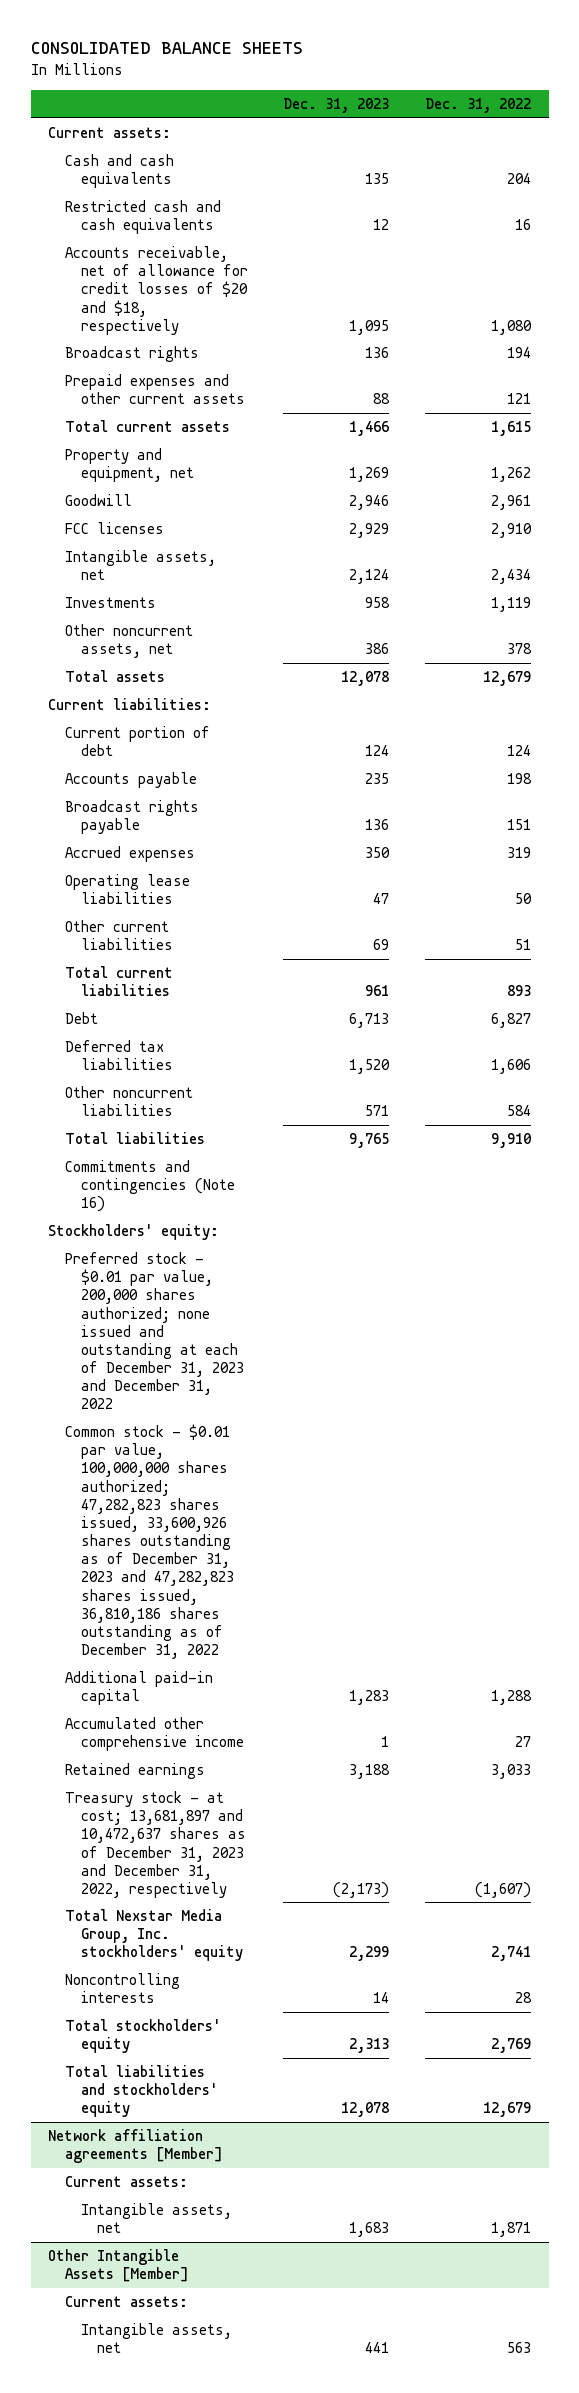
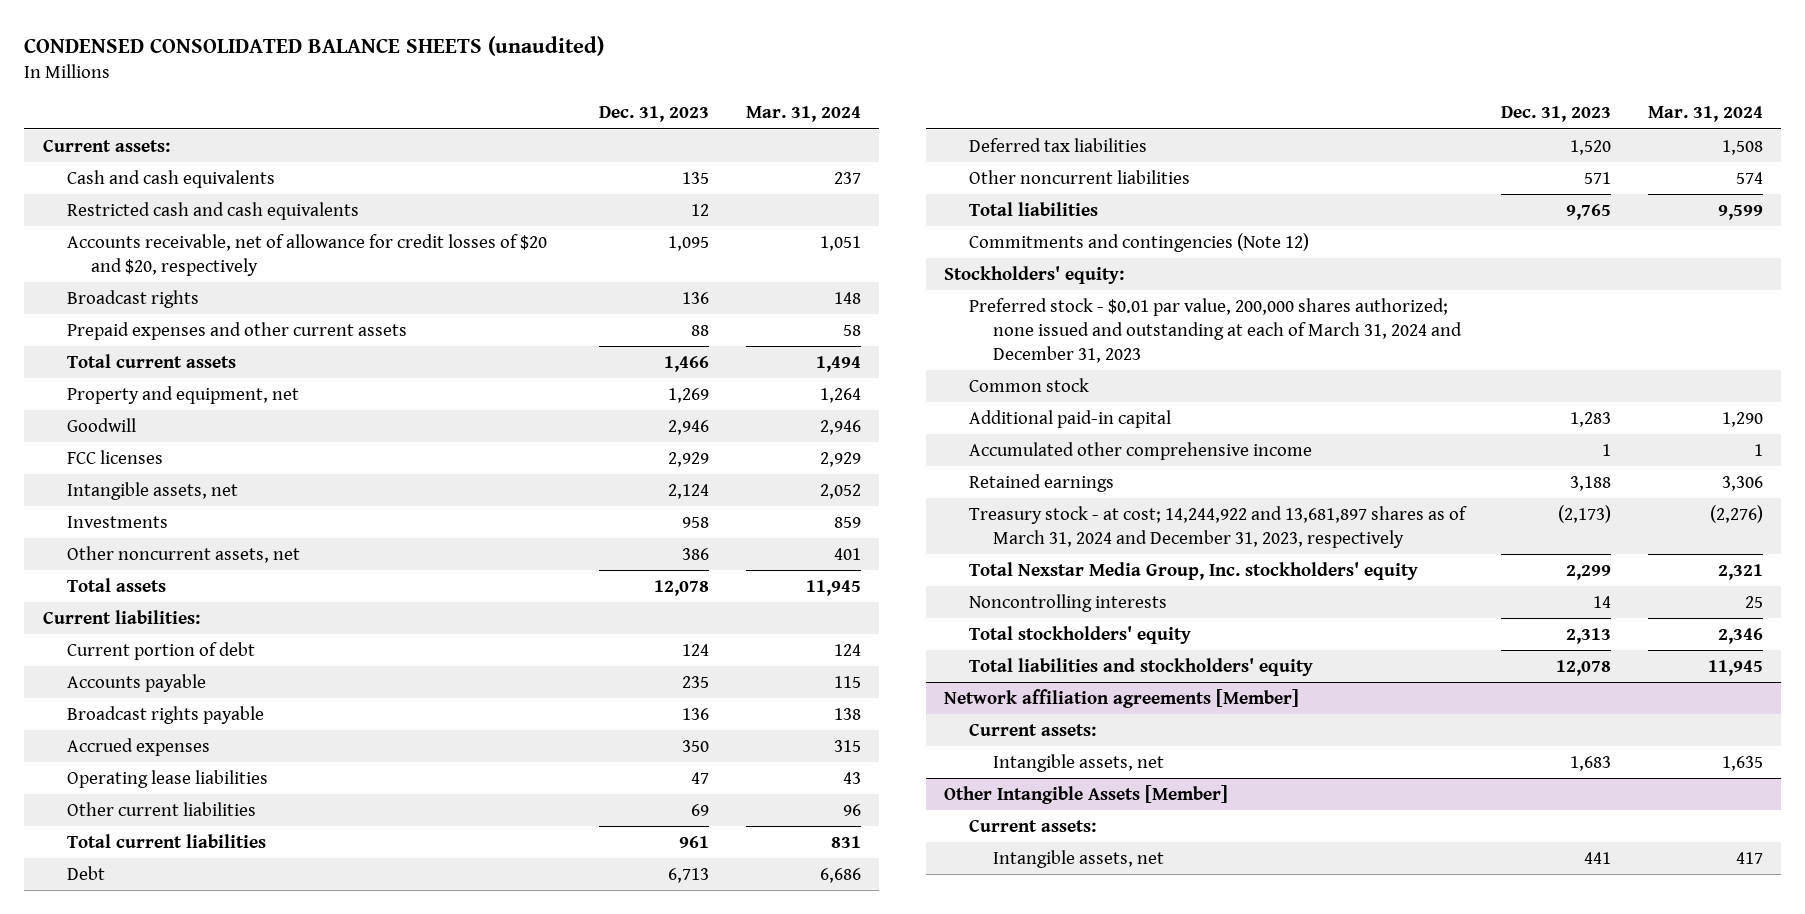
- CONSOLIDATED BALANCE SHEETS
+ CONDENSED CONSOLIDATED BALANCE SHEETS (unaudited)
- | Dec. 31, 2023 | Dec. 31, 2022
+ | Dec. 31, 2023 | Mar. 31, 2024
- Accounts receivable, net of allowance for credit losses of $20 and $18, respectively | 1,095 | 1,080
+ Accounts receivable, net of allowance for credit losses of $20 and $20, respectively | 1,095 | 1,051
- Commitments and contingencies (Note 16)
+ Commitments and contingencies (Note 12)
- Preferred stock - $0.01 par value, 200,000 shares authorized; none issued and outstanding at each of December 31, 2023 and December 31, 2022
- Common stock - $0.01 par value, 100,000,000 shares authorized; 47,282,823 shares issued, 33,600,926 shares outstanding as of December 31, 2023 and 47,282,823 shares issued, 36,810,186 shares outstanding as of December 31, 2022
+ Preferred stock - $0.01 par value, 200,000 shares authorized; none issued and outstanding at each of March 31, 2024 and December 31, 2023
+ Common stock
- Treasury stock - at cost; 13,681,897 and 10,472,637 shares as of December 31, 2023 and December 31, 2022, respectively | (2,173) | (1,607)
+ Treasury stock - at cost; 14,244,922 and 13,681,897 shares as of March 31, 2024 and December 31, 2023, respectively | (2,173) | (2,276)

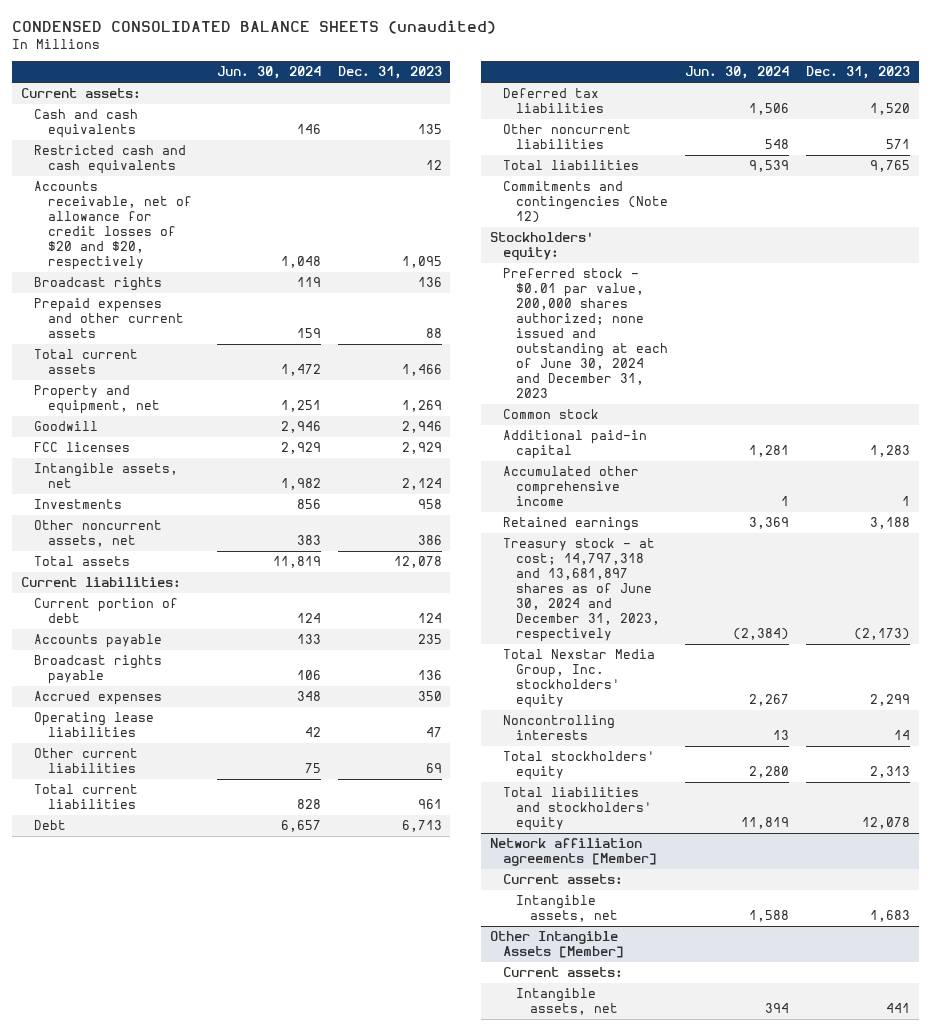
- | Dec. 31, 2023 | Mar. 31, 2024
+ | Jun. 30, 2024 | Dec. 31, 2023
- Preferred stock - $0.01 par value, 200,000 shares authorized; none issued and outstanding at each of March 31, 2024 and December 31, 2023
+ Preferred stock - $0.01 par value, 200,000 shares authorized; none issued and outstanding at each of June 30, 2024 and December 31, 2023
- Treasury stock - at cost; 14,244,922 and 13,681,897 shares as of March 31, 2024 and December 31, 2023, respectively | (2,173) | (2,276)
+ Treasury stock - at cost; 14,797,318 and 13,681,897 shares as of June 30, 2024 and December 31, 2023, respectively | (2,384) | (2,173)

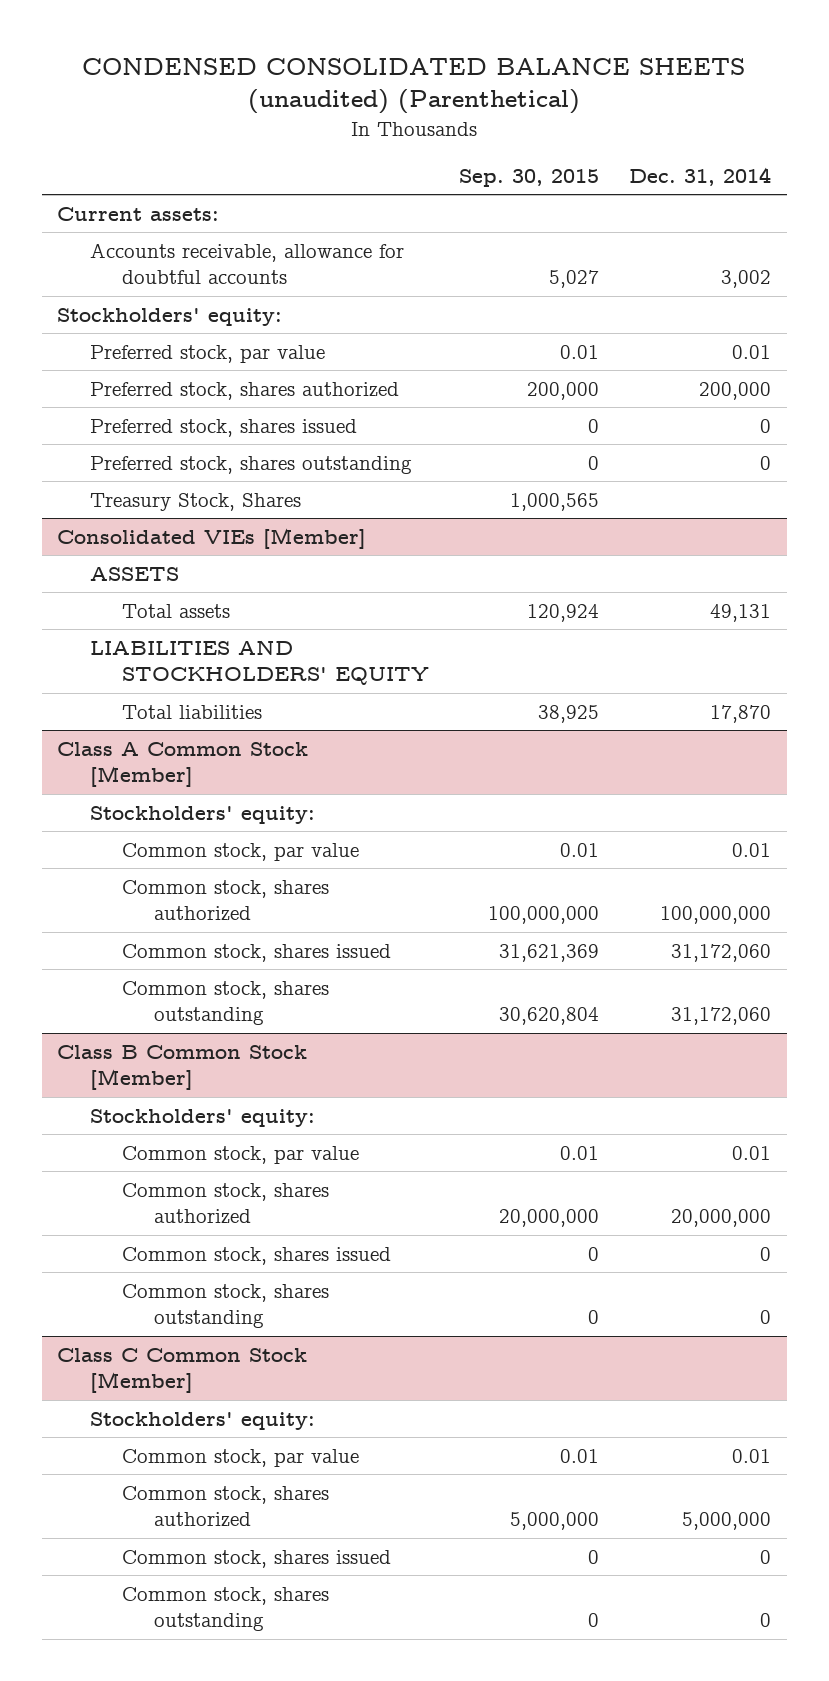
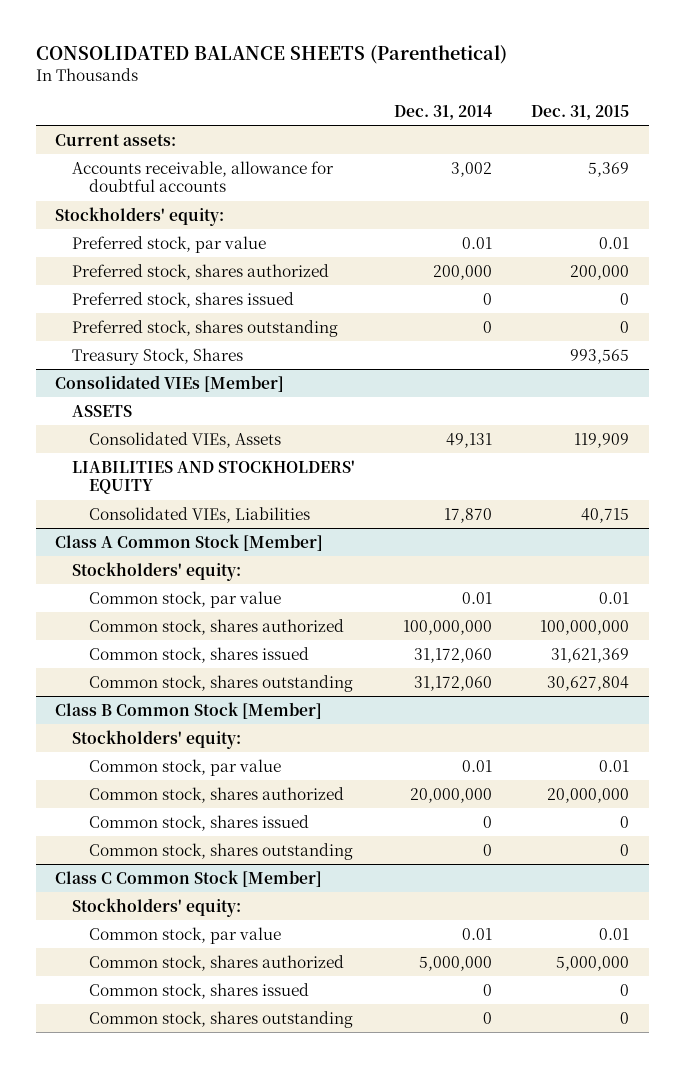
- CONDENSED CONSOLIDATED BALANCE SHEETS (unaudited) (Parenthetical)
+ CONSOLIDATED BALANCE SHEETS (Parenthetical)
- | Sep. 30, 2015 | Dec. 31, 2014
+ | Dec. 31, 2014 | Dec. 31, 2015
@ Consolidated VIEs [Member]
- Total assets | 120,924 | 49,131
+ Consolidated VIEs, Assets | 49,131 | 119,909
- Total liabilities | 38,925 | 17,870
+ Consolidated VIEs, Liabilities | 17,870 | 40,715

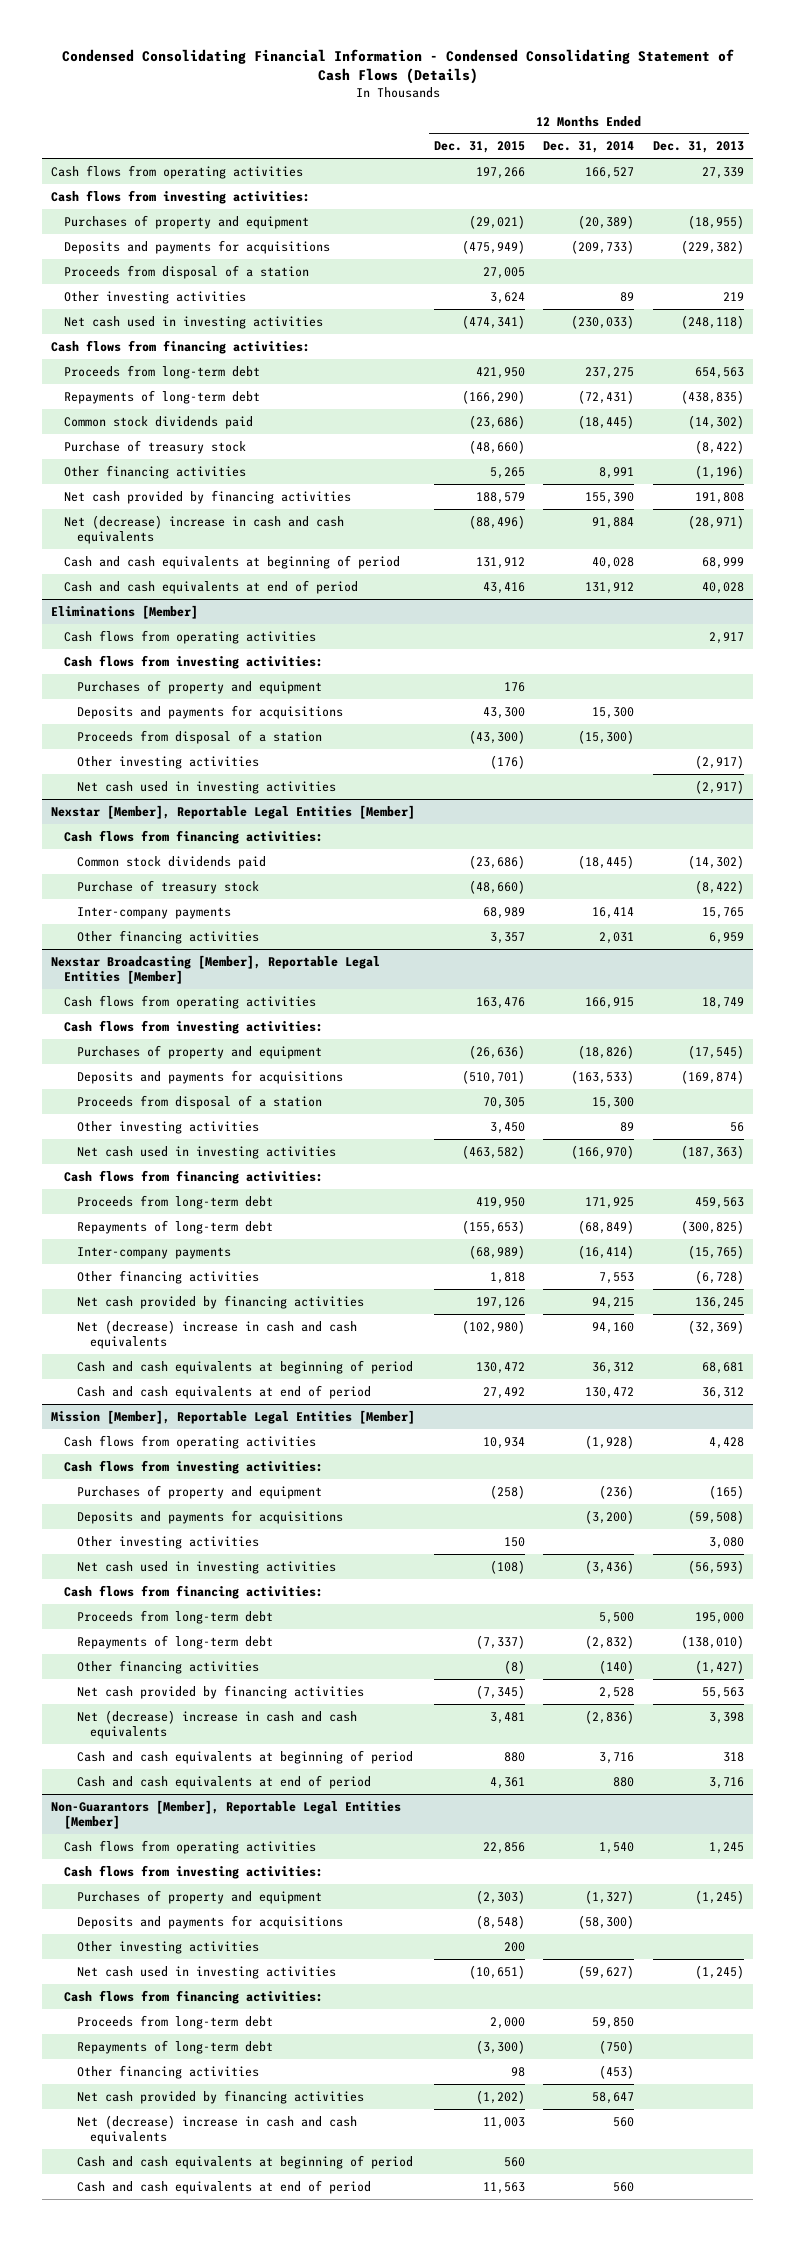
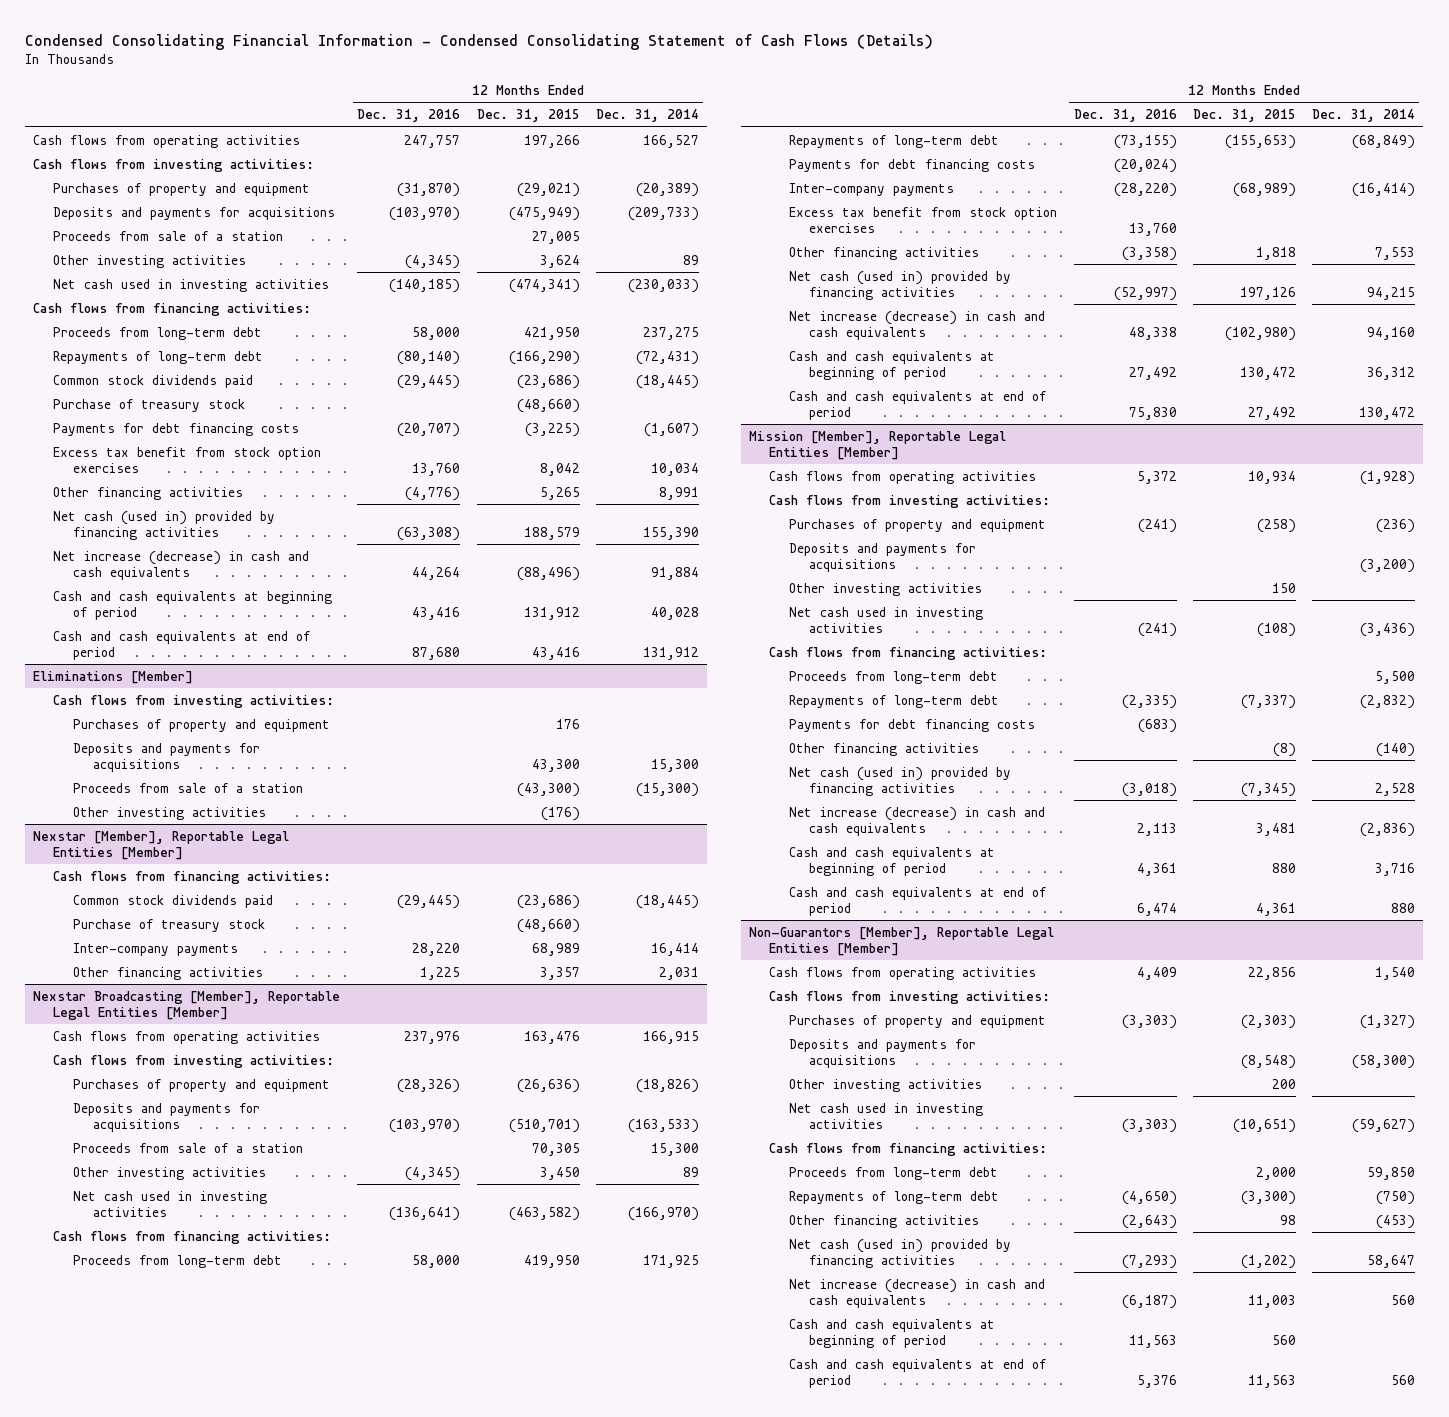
- | 12 Months Ended Dec. 31, 2015 | 12 Months Ended Dec. 31, 2014 | 12 Months Ended Dec. 31, 2013
+ | 12 Months Ended Dec. 31, 2016 | 12 Months Ended Dec. 31, 2015 | 12 Months Ended Dec. 31, 2014
- Proceeds from disposal of a station | 27,005 | |
+ Proceeds from sale of a station | | 27,005 |
+ Payments for debt financing costs | (20,707) | (3,225) | (1,607)
+ Excess tax benefit from stock option exercises | 13,760 | 8,042 | 10,034
- Net cash provided by financing activities | 188,579 | 155,390 | 191,808
- Net (decrease) increase in cash and cash equivalents | (88,496) | 91,884 | (28,971)
+ Net cash (used in) provided by financing activities | (63,308) | 188,579 | 155,390
+ Net increase (decrease) in cash and cash equivalents | 44,264 | (88,496) | 91,884
@ Eliminations [Member]
- Cash flows from operating activities | | | 2,917
- Proceeds from disposal of a station | (43,300) | (15,300) |
+ Proceeds from sale of a station | | (43,300) | (15,300)
- Net cash used in investing activities | | | (2,917)
@ Nexstar Broadcasting [Member], Reportable Legal Entities [Member]
- Proceeds from disposal of a station | 70,305 | 15,300 |
+ Proceeds from sale of a station | | 70,305 | 15,300
+ Payments for debt financing costs | (20,024) | |
+ Excess tax benefit from stock option exercises | 13,760 | |
- Net cash provided by financing activities | 197,126 | 94,215 | 136,245
- Net (decrease) increase in cash and cash equivalents | (102,980) | 94,160 | (32,369)
+ Net cash (used in) provided by financing activities | (52,997) | 197,126 | 94,215
+ Net increase (decrease) in cash and cash equivalents | 48,338 | (102,980) | 94,160
@ Mission [Member], Reportable Legal Entities [Member]
+ Payments for debt financing costs | (683) | |
- Net cash provided by financing activities | (7,345) | 2,528 | 55,563
- Net (decrease) increase in cash and cash equivalents | 3,481 | (2,836) | 3,398
+ Net cash (used in) provided by financing activities | (3,018) | (7,345) | 2,528
+ Net increase (decrease) in cash and cash equivalents | 2,113 | 3,481 | (2,836)
@ Non-Guarantors [Member], Reportable Legal Entities [Member]
- Net cash provided by financing activities | (1,202) | 58,647 |
- Net (decrease) increase in cash and cash equivalents | 11,003 | 560 |
+ Net cash (used in) provided by financing activities | (7,293) | (1,202) | 58,647
+ Net increase (decrease) in cash and cash equivalents | (6,187) | 11,003 | 560

